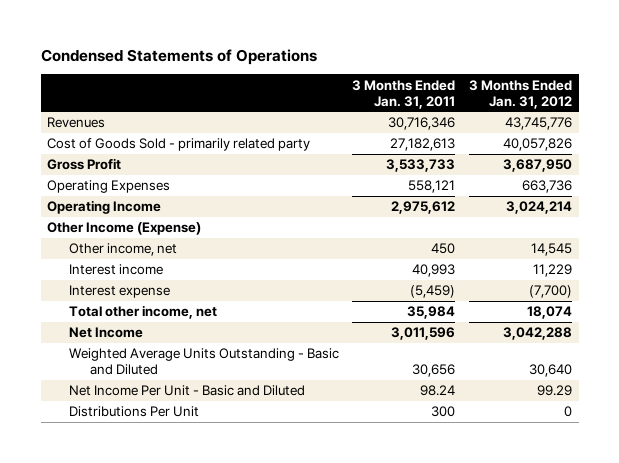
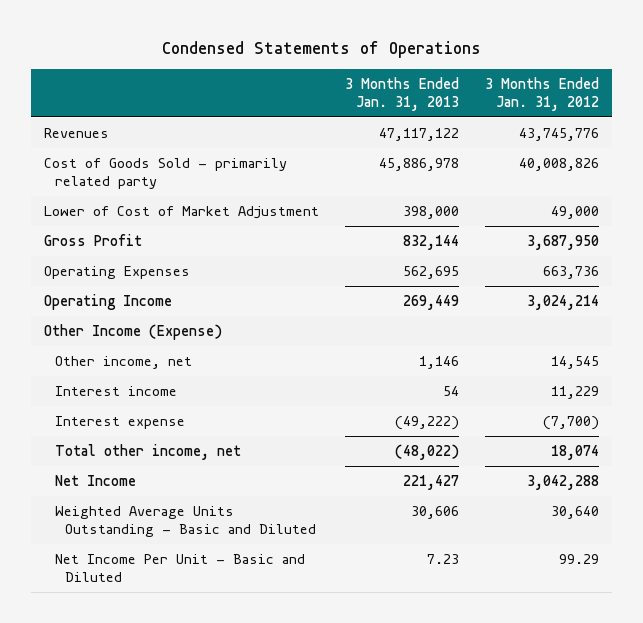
- | 3 Months Ended Jan. 31, 2011 | 3 Months Ended Jan. 31, 2012
+ | 3 Months Ended Jan. 31, 2013 | 3 Months Ended Jan. 31, 2012
- Cost of Goods Sold - primarily related party | 27,182,613 | 40,057,826
+ Cost of Goods Sold - primarily related party | 45,886,978 | 40,008,826
+ Lower of Cost of Market Adjustment | 398,000 | 49,000
- Distributions Per Unit | 300 | 0

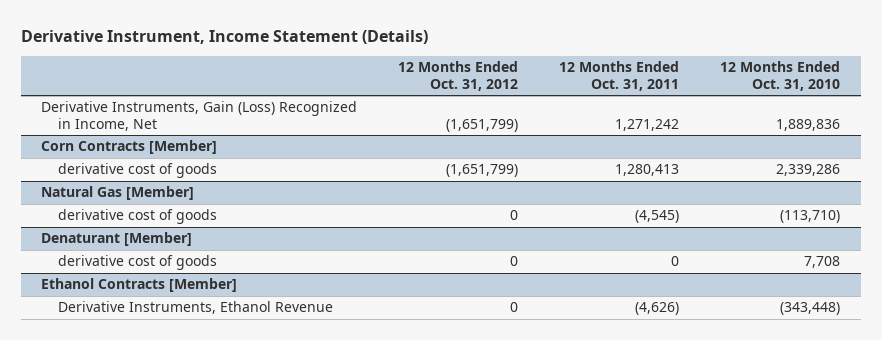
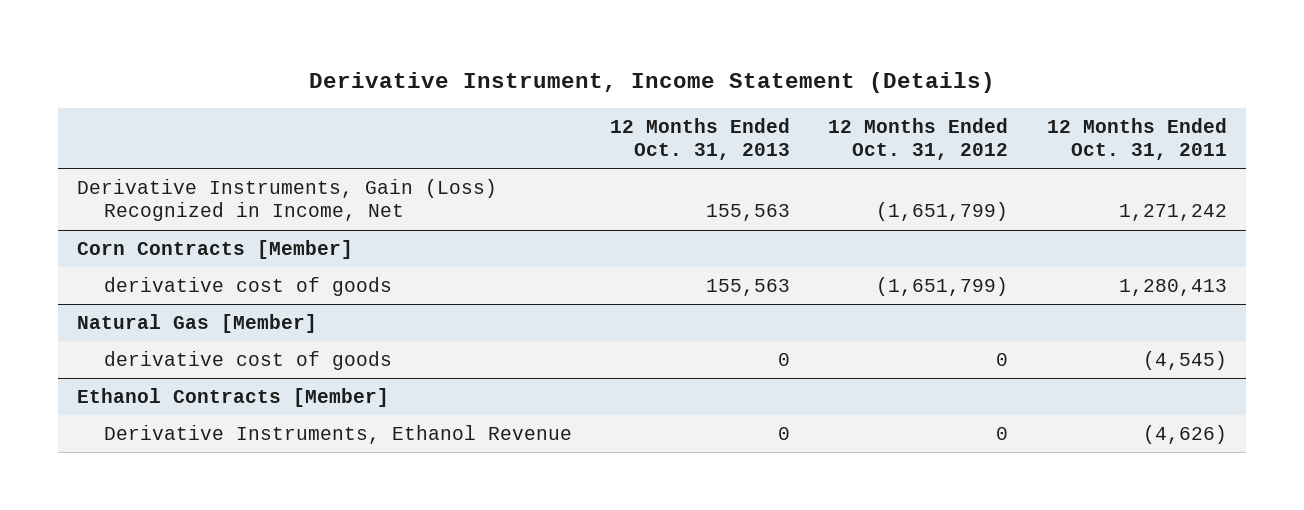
- | 12 Months Ended Oct. 31, 2012 | 12 Months Ended Oct. 31, 2011 | 12 Months Ended Oct. 31, 2010
+ | 12 Months Ended Oct. 31, 2013 | 12 Months Ended Oct. 31, 2012 | 12 Months Ended Oct. 31, 2011
- Denaturant [Member]
- derivative cost of goods | 0 | 0 | 7,708

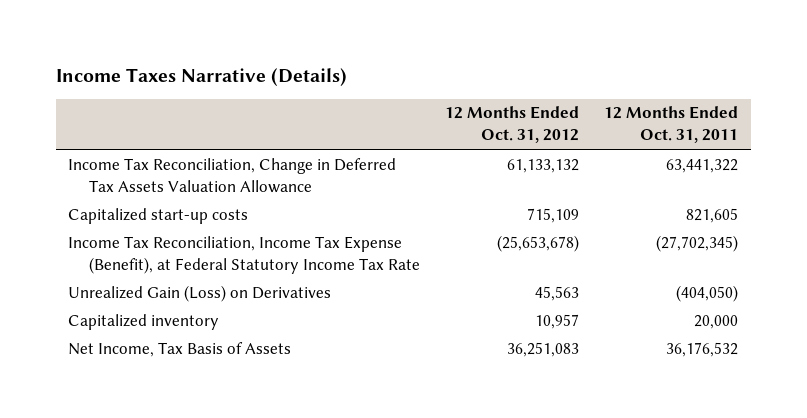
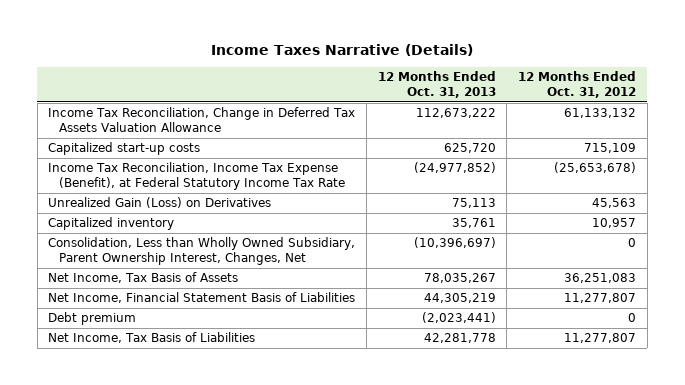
- | 12 Months Ended Oct. 31, 2012 | 12 Months Ended Oct. 31, 2011
+ | 12 Months Ended Oct. 31, 2013 | 12 Months Ended Oct. 31, 2012
+ Consolidation, Less than Wholly Owned Subsidiary, Parent Ownership Interest, Changes, Net | (10,396,697) | 0
+ Net Income, Financial Statement Basis of Liabilities | 44,305,219 | 11,277,807
+ Debt premium | (2,023,441) | 0
+ Net Income, Tax Basis of Liabilities | 42,281,778 | 11,277,807

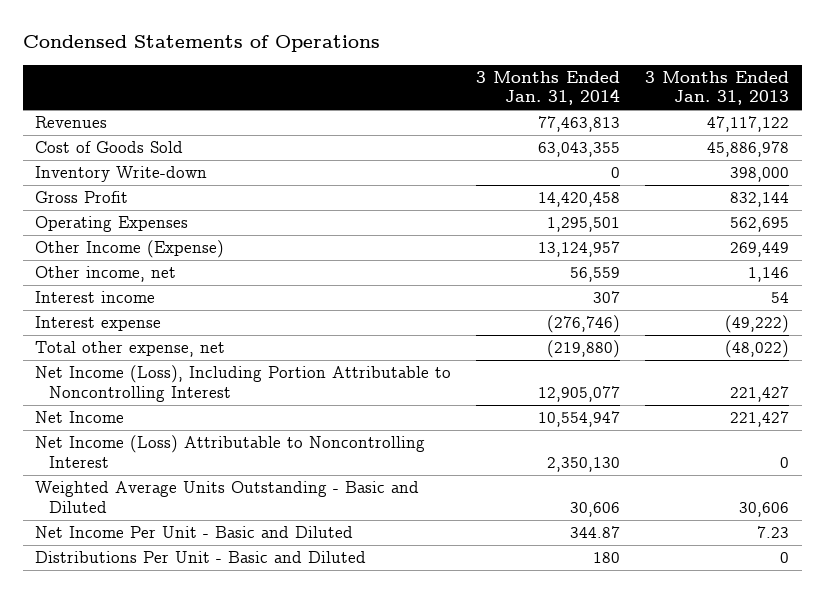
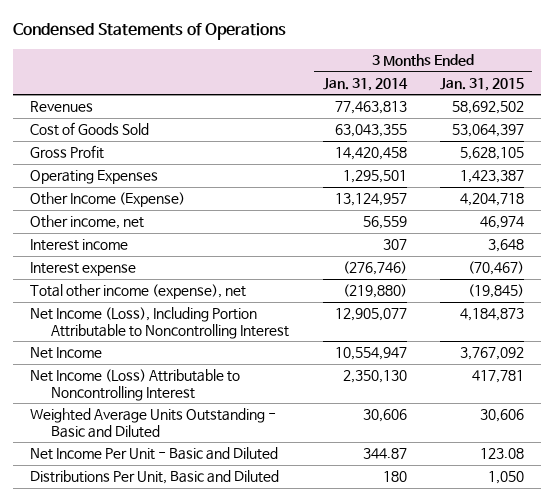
- | 3 Months Ended Jan. 31, 2014 | 3 Months Ended Jan. 31, 2013
+ | 3 Months Ended Jan. 31, 2014 | 3 Months Ended Jan. 31, 2015
- Inventory Write-down | 0 | 398,000
- Total other expense, net | (219,880) | (48,022)
+ Total other income (expense), net | (219,880) | (19,845)
- Distributions Per Unit - Basic and Diluted | 180 | 0
+ Distributions Per Unit, Basic and Diluted | 180 | 1,050

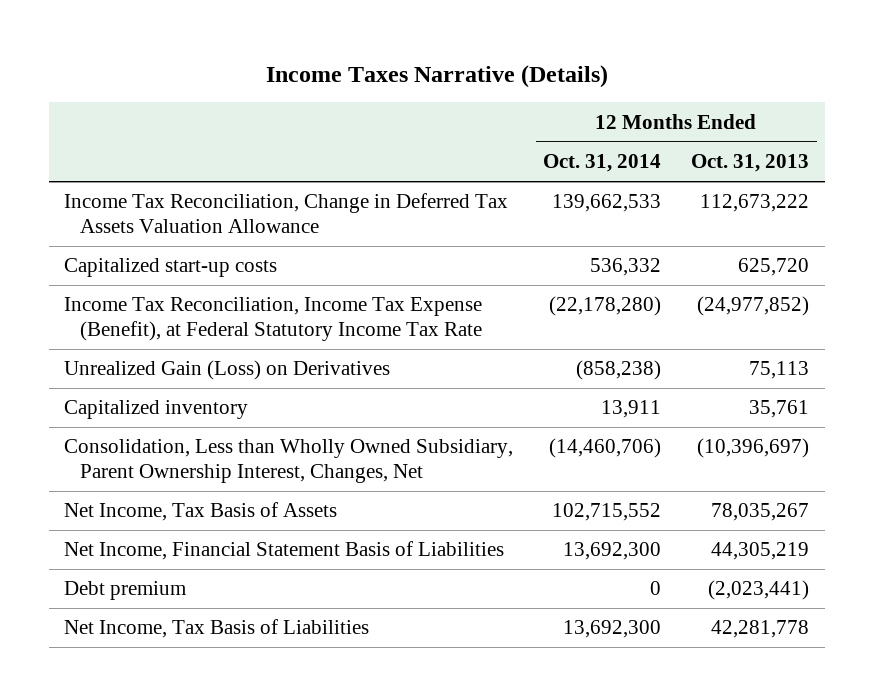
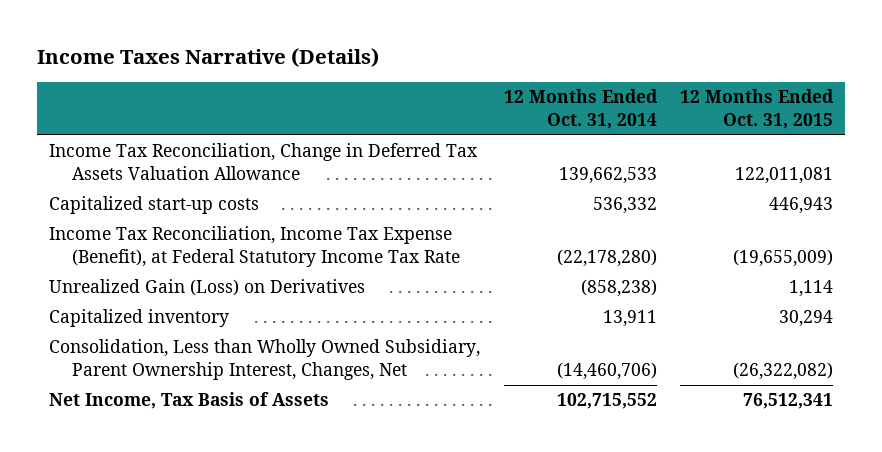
- | 12 Months Ended Oct. 31, 2014 | 12 Months Ended Oct. 31, 2013
+ | 12 Months Ended Oct. 31, 2014 | 12 Months Ended Oct. 31, 2015
- Net Income, Financial Statement Basis of Liabilities | 13,692,300 | 44,305,219
- Debt premium | 0 | (2,023,441)
- Net Income, Tax Basis of Liabilities | 13,692,300 | 42,281,778

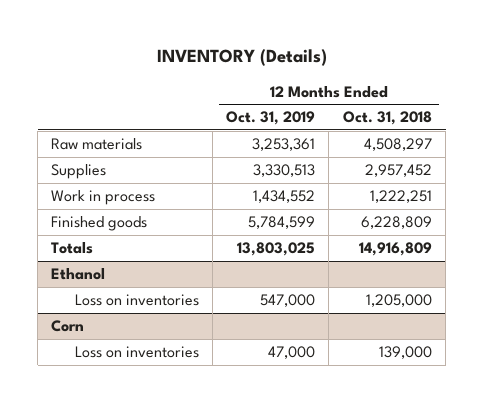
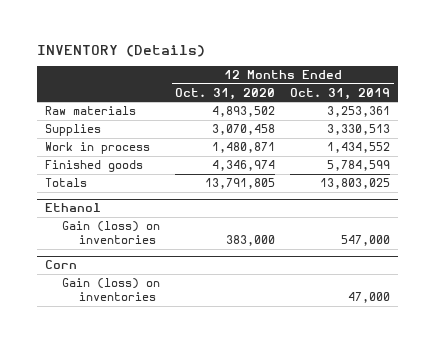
- | 12 Months Ended Oct. 31, 2019 | 12 Months Ended Oct. 31, 2018
+ | 12 Months Ended Oct. 31, 2020 | 12 Months Ended Oct. 31, 2019
@ Ethanol
- Loss on inventories | 547,000 | 1,205,000
+ Gain (loss) on inventories | 383,000 | 547,000
@ Corn
- Loss on inventories | 47,000 | 139,000
+ Gain (loss) on inventories | | 47,000

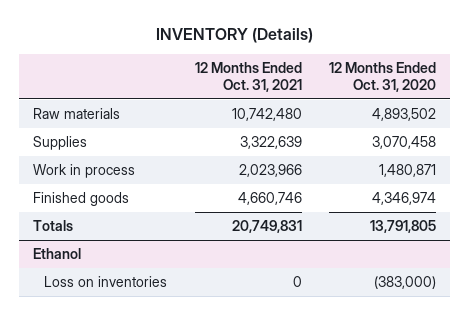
- | 12 Months Ended Oct. 31, 2020 | 12 Months Ended Oct. 31, 2019
+ | 12 Months Ended Oct. 31, 2021 | 12 Months Ended Oct. 31, 2020
@ Ethanol
- Gain (loss) on inventories | 383,000 | 547,000
- Corn
- Gain (loss) on inventories | | 47,000
@ Ethanol
+ Loss on inventories | 0 | (383,000)

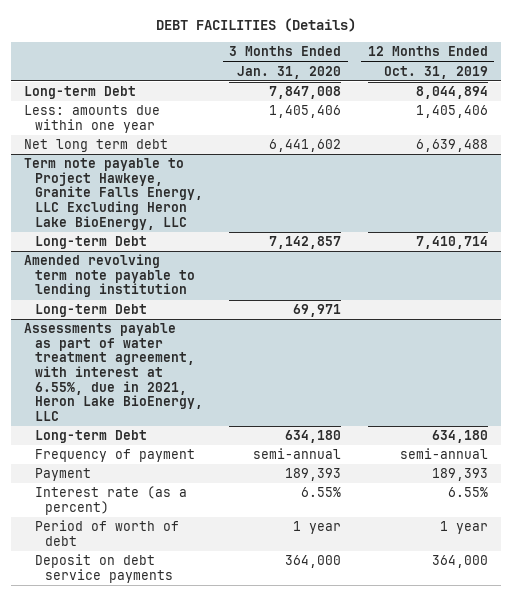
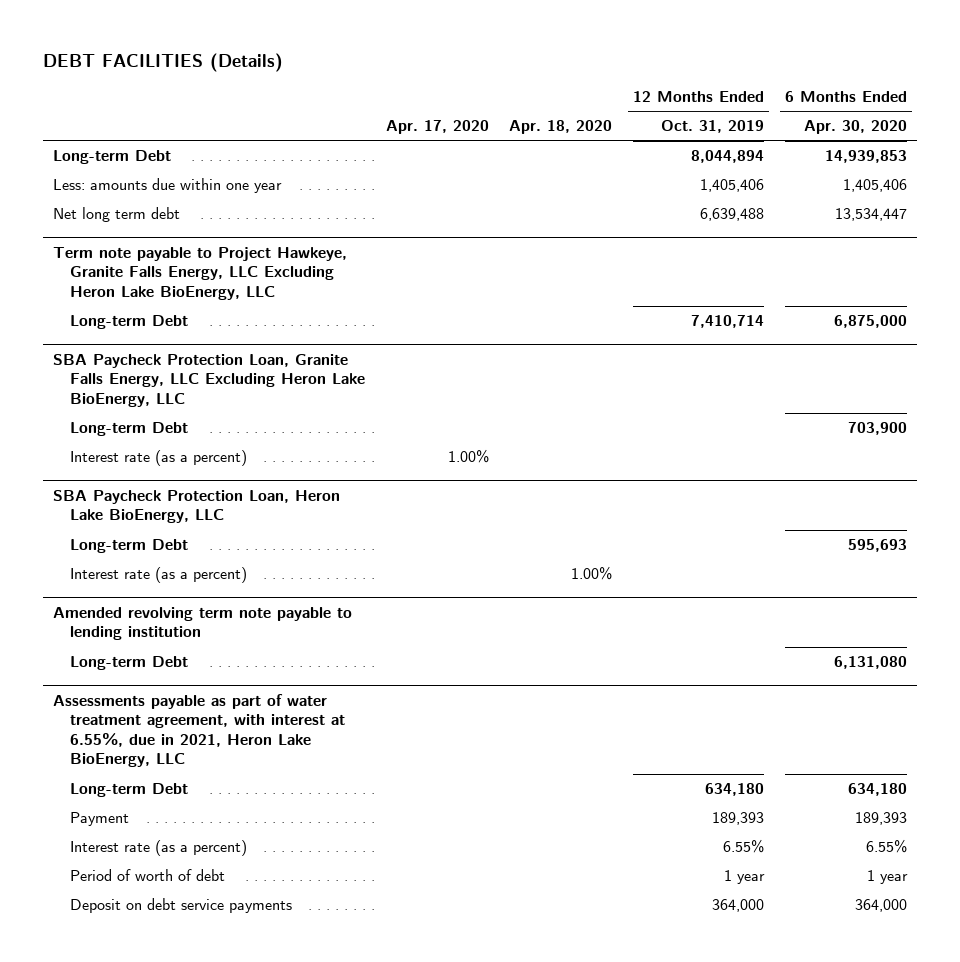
- | 3 Months Ended Jan. 31, 2020 | 12 Months Ended Oct. 31, 2019
+ | Apr. 17, 2020 | Apr. 18, 2020 | 12 Months Ended Oct. 31, 2019 | 6 Months Ended Apr. 30, 2020
+ SBA Paycheck Protection Loan, Granite Falls Energy, LLC Excluding Heron Lake BioEnergy, LLC
+ Long-term Debt | | | | 703,900
+ Interest rate (as a percent) | 1.00% | | |
+ SBA Paycheck Protection Loan, Heron Lake BioEnergy, LLC
+ Long-term Debt | | | | 595,693
+ Interest rate (as a percent) | | 1.00% | |
@ Assessments payable as part of water treatment agreement, with interest at 6.55%, due in 2021, Heron Lake BioEnergy, LLC
- Frequency of payment | semi-annual | semi-annual

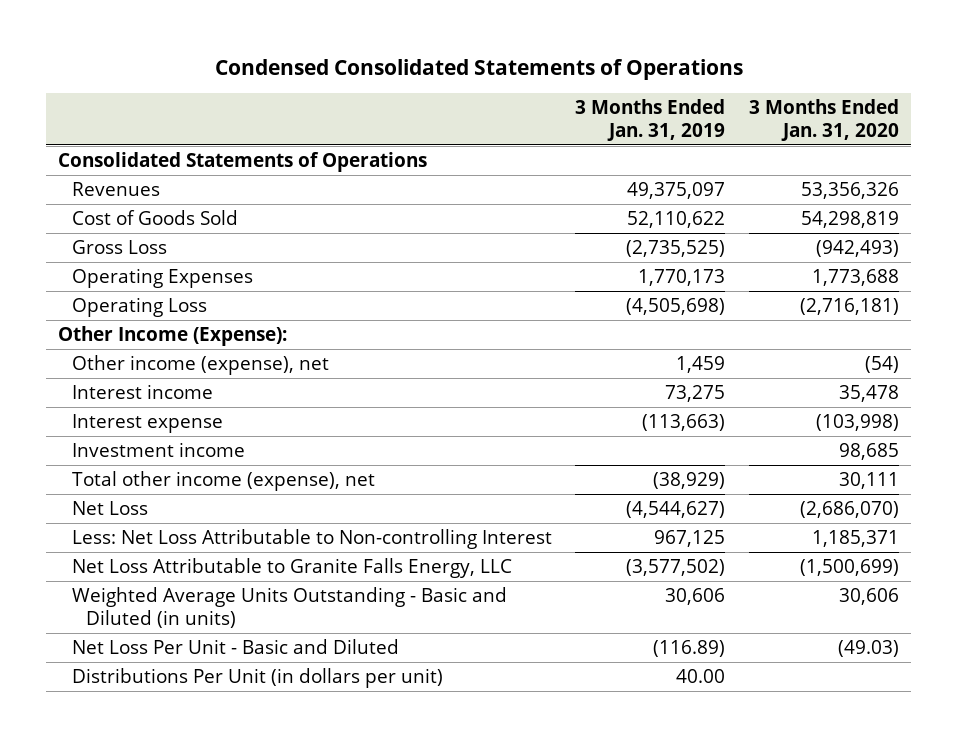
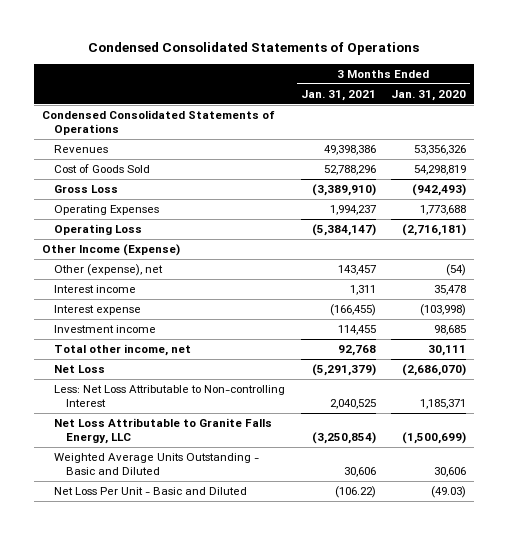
- | 3 Months Ended Jan. 31, 2019 | 3 Months Ended Jan. 31, 2020
+ | 3 Months Ended Jan. 31, 2021 | 3 Months Ended Jan. 31, 2020
- Consolidated Statements of Operations
+ Condensed Consolidated Statements of Operations
- Other Income (Expense):
- Other income (expense), net | 1,459 | (54)
+ Other Income (Expense)
+ Other (expense), net | 143,457 | (54)
- Total other income (expense), net | (38,929) | 30,111
+ Total other income, net | 92,768 | 30,111
- Weighted Average Units Outstanding - Basic and Diluted (in units) | 30,606 | 30,606
+ Weighted Average Units Outstanding - Basic and Diluted | 30,606 | 30,606
- Distributions Per Unit (in dollars per unit) | 40.00 |

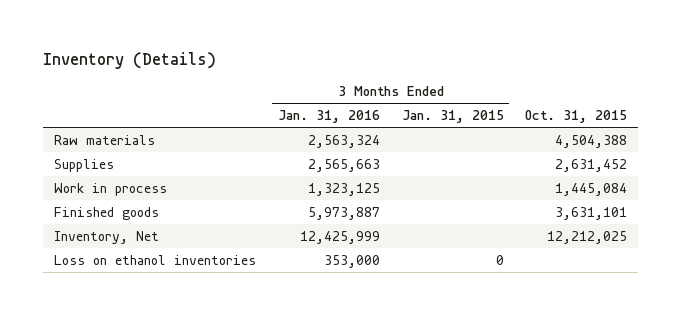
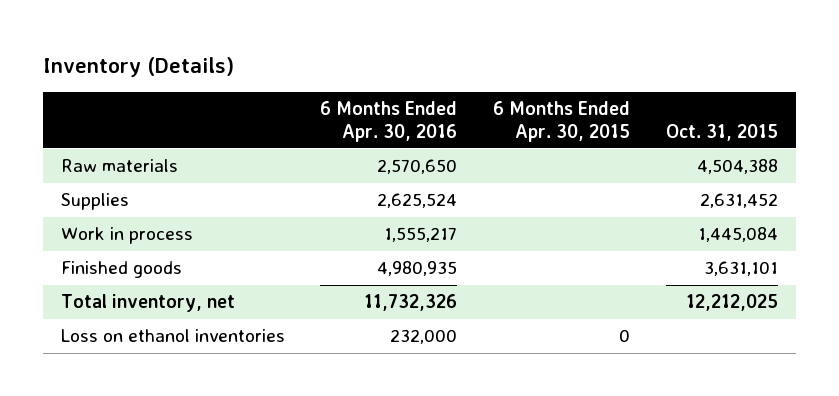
- | 3 Months Ended Jan. 31, 2016 | 3 Months Ended Jan. 31, 2015 | Oct. 31, 2015
+ | 6 Months Ended Apr. 30, 2016 | 6 Months Ended Apr. 30, 2015 | Oct. 31, 2015
- Inventory, Net | 12,425,999 | | 12,212,025
+ Total inventory, net | 11,732,326 | | 12,212,025

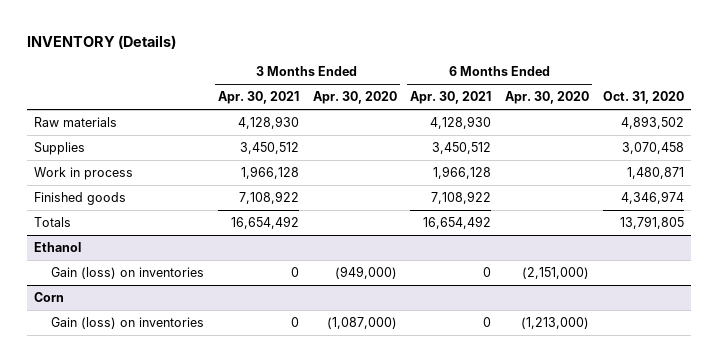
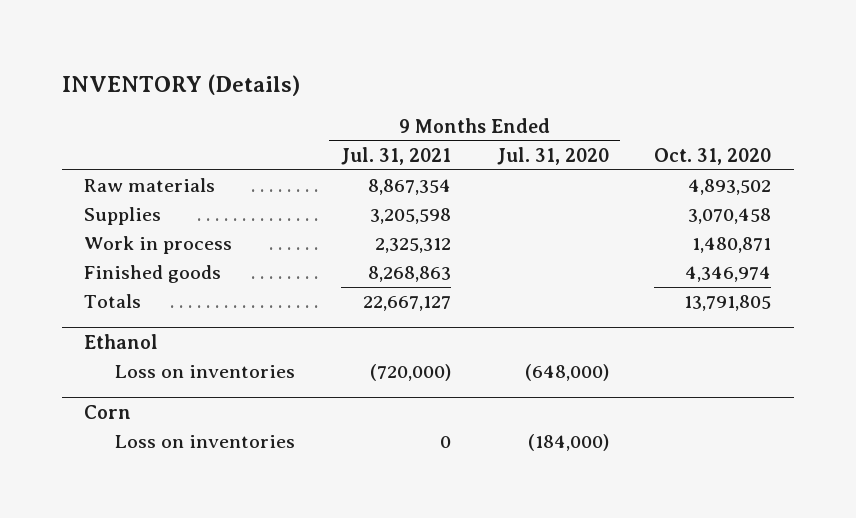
- | 3 Months Ended Apr. 30, 2021 | 3 Months Ended Apr. 30, 2020 | 6 Months Ended Apr. 30, 2021 | 6 Months Ended Apr. 30, 2020 | Oct. 31, 2020
+ | 9 Months Ended Jul. 31, 2021 | 9 Months Ended Jul. 31, 2020 | Oct. 31, 2020
@ Ethanol
- Gain (loss) on inventories | 0 | (949,000) | 0 | (2,151,000) |
+ Loss on inventories | (720,000) | (648,000) |
@ Corn
- Gain (loss) on inventories | 0 | (1,087,000) | 0 | (1,213,000) |
+ Loss on inventories | 0 | (184,000) |

